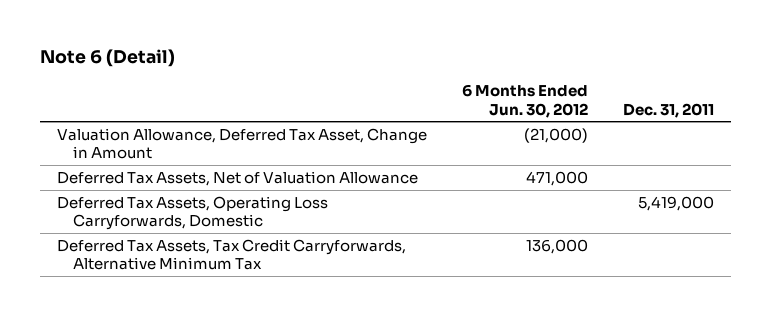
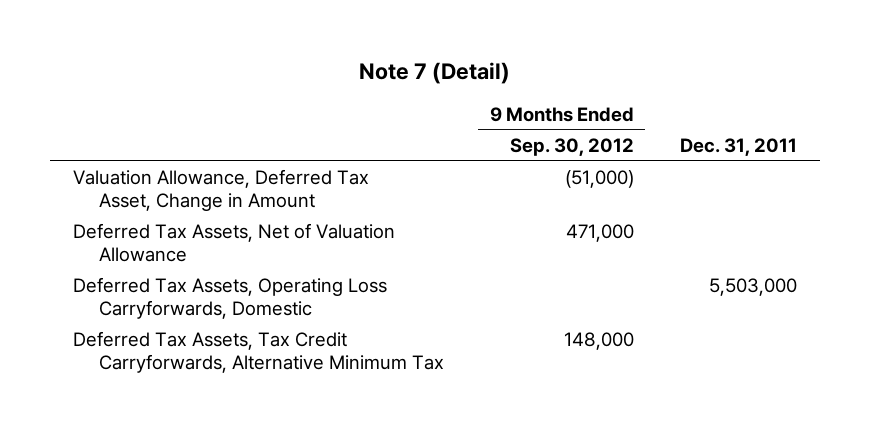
- Note 6 (Detail)
+ Note 7 (Detail)
- | 6 Months Ended Jun. 30, 2012 | Dec. 31, 2011
+ | 9 Months Ended Sep. 30, 2012 | Dec. 31, 2011
- Deferred Tax Assets, Operating Loss Carryforwards, Domestic | | 5,419,000
+ Deferred Tax Assets, Operating Loss Carryforwards, Domestic | | 5,503,000

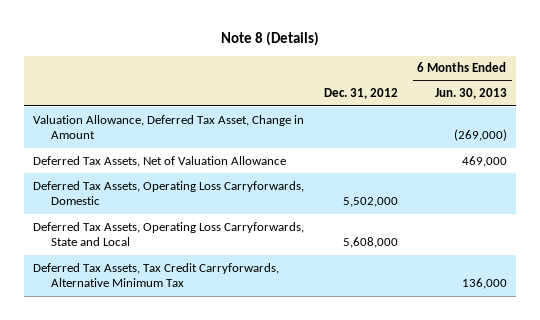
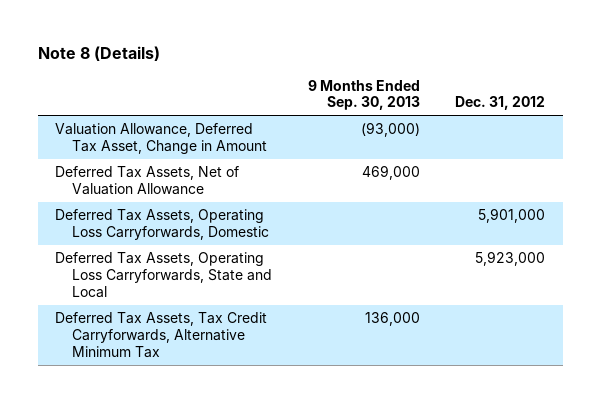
- | Dec. 31, 2012 | 6 Months Ended Jun. 30, 2013
+ | 9 Months Ended Sep. 30, 2013 | Dec. 31, 2012
- Deferred Tax Assets, Operating Loss Carryforwards, Domestic | 5,502,000 |
- Deferred Tax Assets, Operating Loss Carryforwards, State and Local | 5,608,000 |
+ Deferred Tax Assets, Operating Loss Carryforwards, Domestic | | 5,901,000
+ Deferred Tax Assets, Operating Loss Carryforwards, State and Local | | 5,923,000

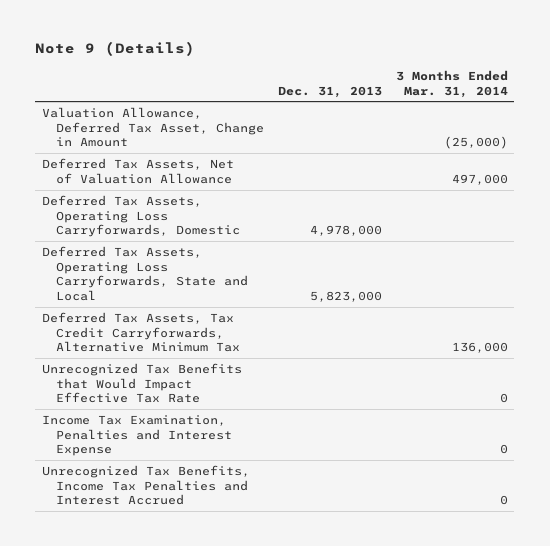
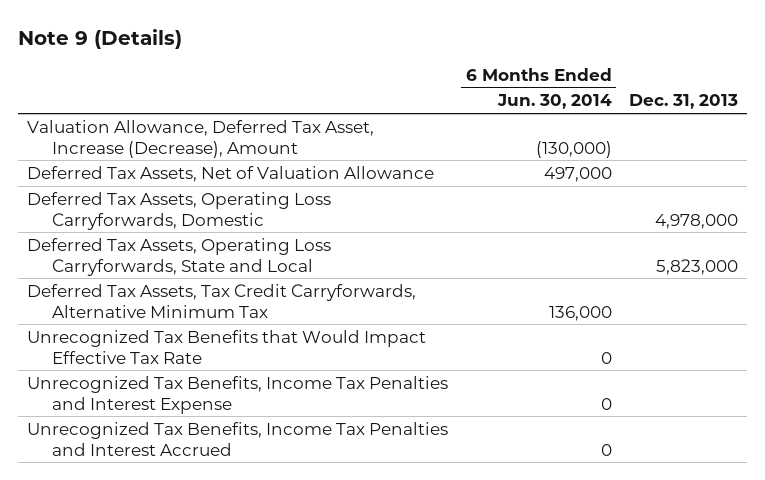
- | Dec. 31, 2013 | 3 Months Ended Mar. 31, 2014
+ | 6 Months Ended Jun. 30, 2014 | Dec. 31, 2013
- Valuation Allowance, Deferred Tax Asset, Change in Amount | | (25,000)
+ Valuation Allowance, Deferred Tax Asset, Increase (Decrease), Amount | (130,000) |
- Income Tax Examination, Penalties and Interest Expense | | 0
+ Unrecognized Tax Benefits, Income Tax Penalties and Interest Expense | 0 |

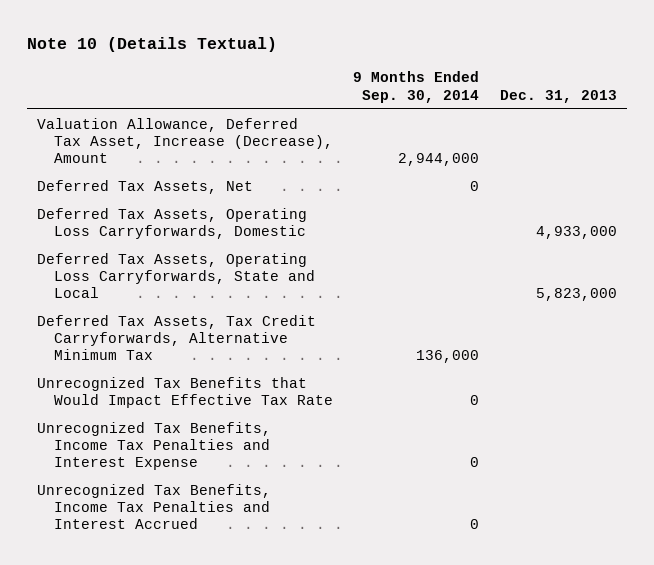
- Note 9 (Details)
+ Note 10 (Details Textual)
- | 6 Months Ended Jun. 30, 2014 | Dec. 31, 2013
+ | 9 Months Ended Sep. 30, 2014 | Dec. 31, 2013
- Deferred Tax Assets, Net of Valuation Allowance | 497,000 |
- Deferred Tax Assets, Operating Loss Carryforwards, Domestic | | 4,978,000
+ Deferred Tax Assets, Net | 0 |
+ Deferred Tax Assets, Operating Loss Carryforwards, Domestic | | 4,933,000

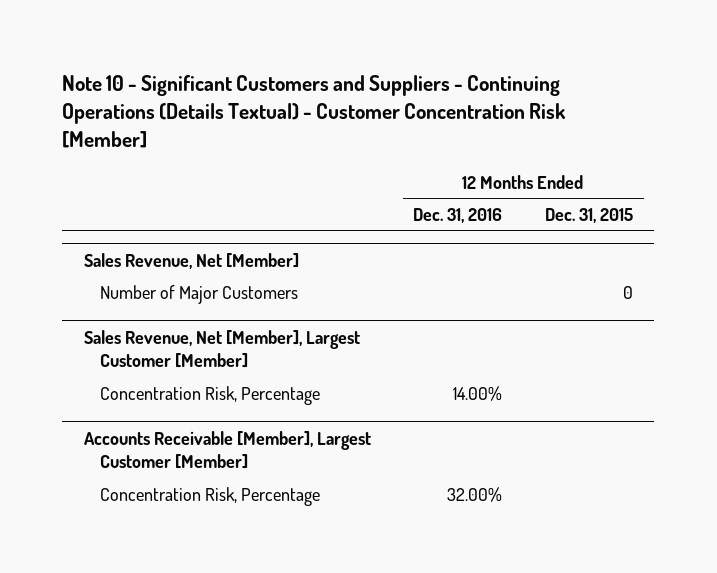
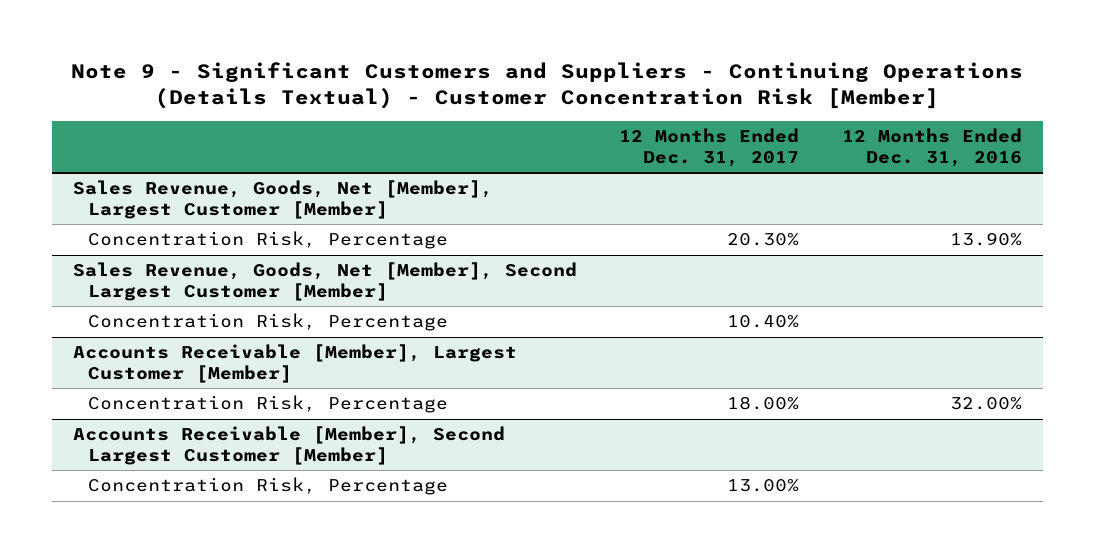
- Note 10 - Significant Customers and Suppliers - Continuing Operations (Details Textual) - Customer Concentration Risk [Member]
+ Note 9 - Significant Customers and Suppliers - Continuing Operations (Details Textual) - Customer Concentration Risk [Member]
- | 12 Months Ended Dec. 31, 2016 | 12 Months Ended Dec. 31, 2015
+ | 12 Months Ended Dec. 31, 2017 | 12 Months Ended Dec. 31, 2016
- Sales Revenue, Net [Member]
- Number of Major Customers | | 0
- Sales Revenue, Net [Member], Largest Customer [Member]
- Concentration Risk, Percentage | 14.00% |
+ Sales Revenue, Goods, Net [Member], Largest Customer [Member]
+ Concentration Risk, Percentage | 20.30% | 13.90%
+ Sales Revenue, Goods, Net [Member], Second Largest Customer [Member]
+ Concentration Risk, Percentage | 10.40% |
+ Accounts Receivable [Member], Second Largest Customer [Member]
+ Concentration Risk, Percentage | 13.00% |

